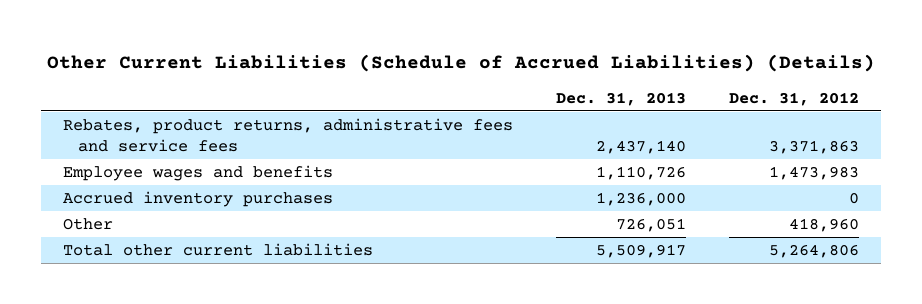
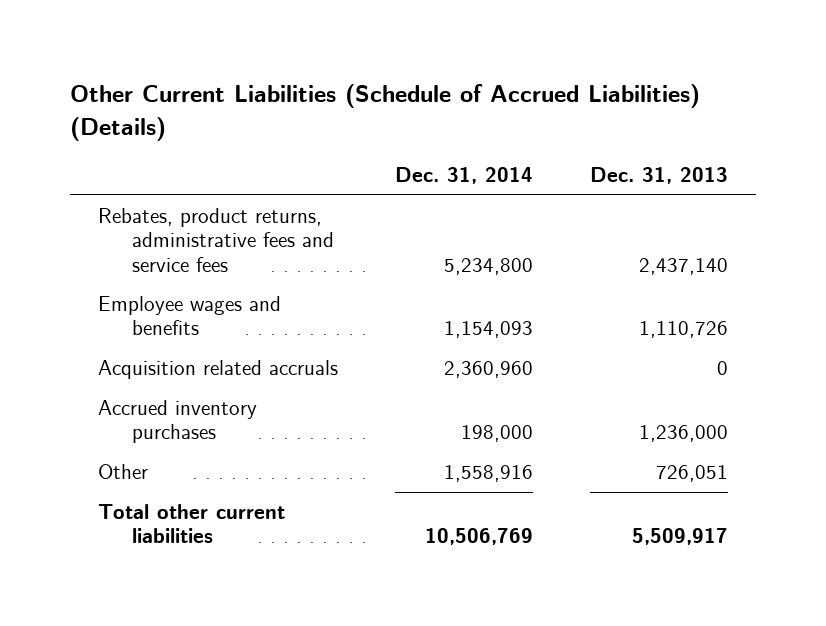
- | Dec. 31, 2013 | Dec. 31, 2012
+ | Dec. 31, 2014 | Dec. 31, 2013
+ Acquisition related accruals | 2,360,960 | 0

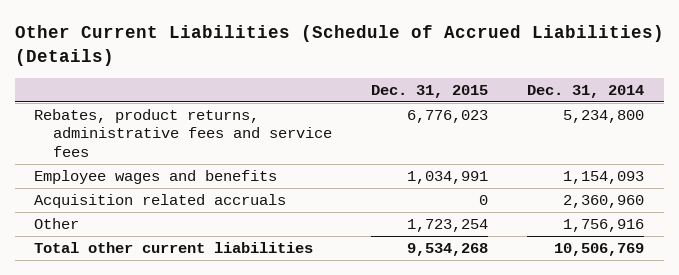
- | Dec. 31, 2014 | Dec. 31, 2013
+ | Dec. 31, 2015 | Dec. 31, 2014
- Accrued inventory purchases | 198,000 | 1,236,000
- Other | 1,558,916 | 726,051
+ Other | 1,723,254 | 1,756,916

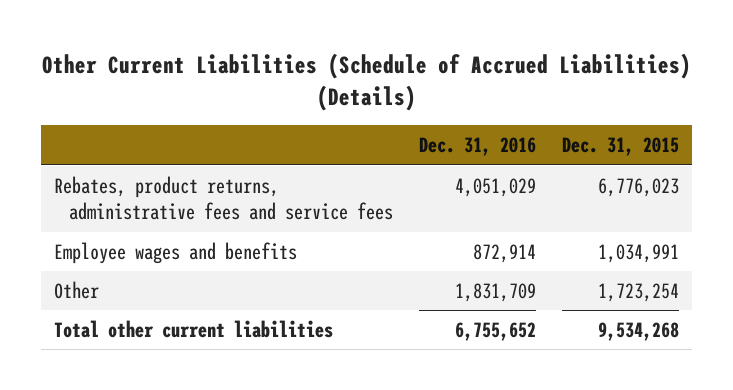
- | Dec. 31, 2015 | Dec. 31, 2014
+ | Dec. 31, 2016 | Dec. 31, 2015
- Acquisition related accruals | 0 | 2,360,960

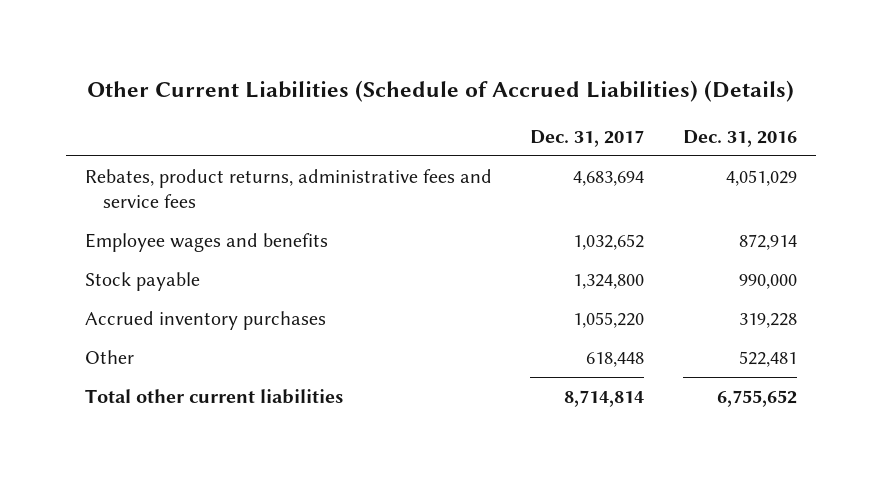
- | Dec. 31, 2016 | Dec. 31, 2015
+ | Dec. 31, 2017 | Dec. 31, 2016
- Other | 1,831,709 | 1,723,254
+ Stock payable | 1,324,800 | 990,000
+ Accrued inventory purchases | 1,055,220 | 319,228
+ Other | 618,448 | 522,481

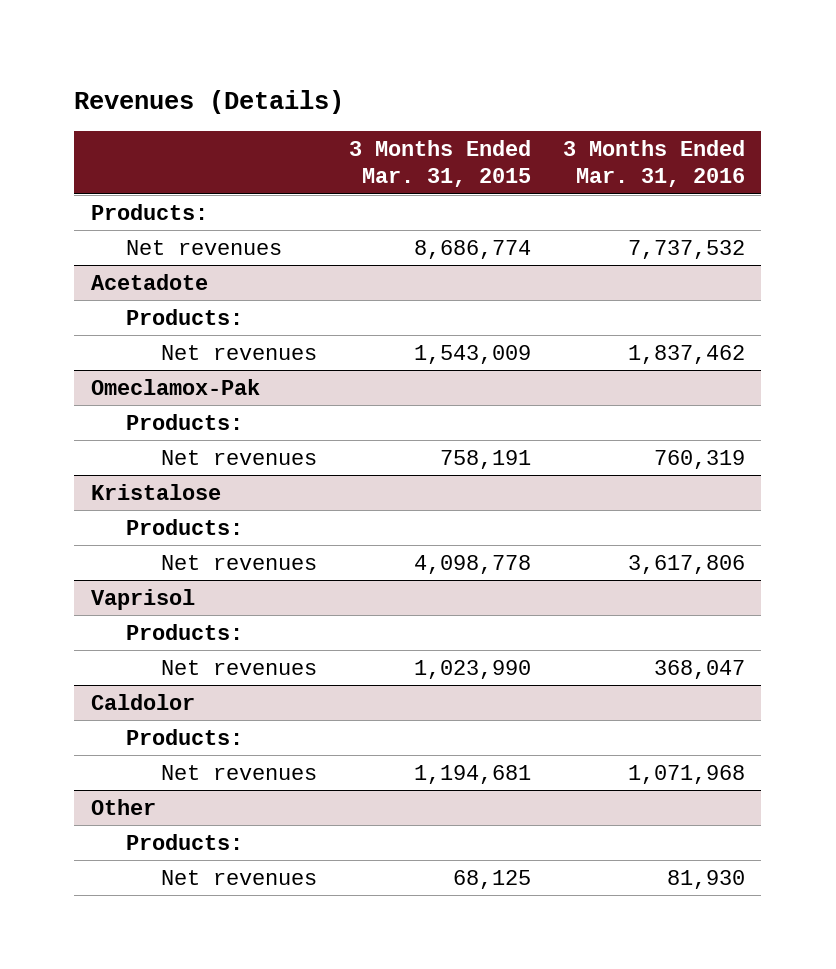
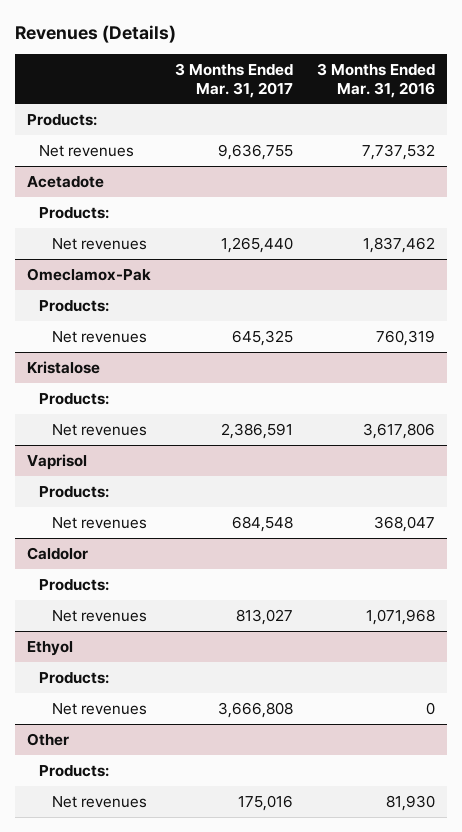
- | 3 Months Ended Mar. 31, 2015 | 3 Months Ended Mar. 31, 2016
+ | 3 Months Ended Mar. 31, 2017 | 3 Months Ended Mar. 31, 2016
+ Ethyol
+ Products:
+ Net revenues | 3,666,808 | 0

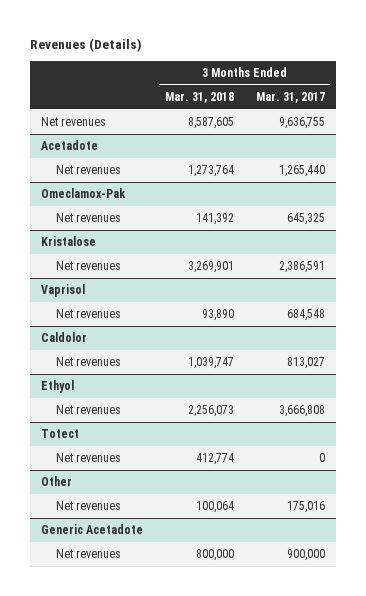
- | 3 Months Ended Mar. 31, 2017 | 3 Months Ended Mar. 31, 2016
+ | 3 Months Ended Mar. 31, 2018 | 3 Months Ended Mar. 31, 2017
- Products:
@ Acetadote
- Products:
@ Omeclamox-Pak
- Products:
@ Kristalose
- Products:
@ Vaprisol
- Products:
@ Caldolor
- Products:
@ Ethyol
- Products:
+ Totect
+ Net revenues | 412,774 | 0
@ Other
- Products:
+ Generic Acetadote
+ Net revenues | 800,000 | 900,000

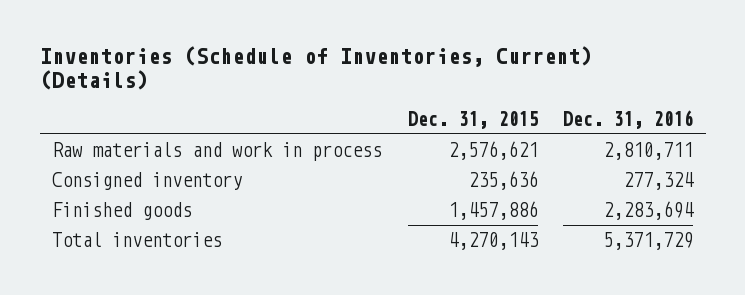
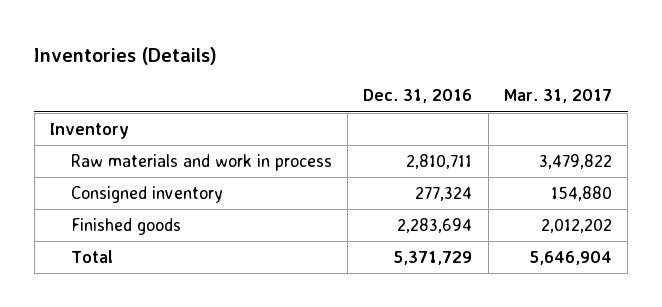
- Inventories (Schedule of Inventories, Current) (Details)
+ Inventories (Details)
- | Dec. 31, 2015 | Dec. 31, 2016
+ | Dec. 31, 2016 | Mar. 31, 2017
+ Inventory
- Total inventories | 4,270,143 | 5,371,729
+ Total | 5,371,729 | 5,646,904

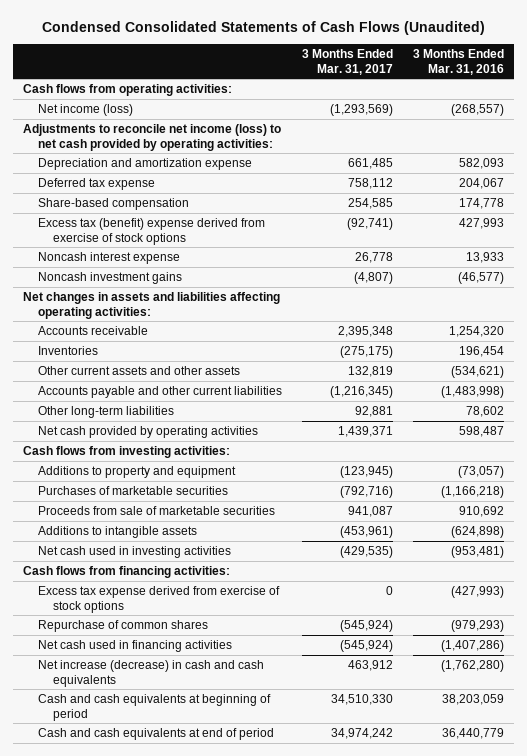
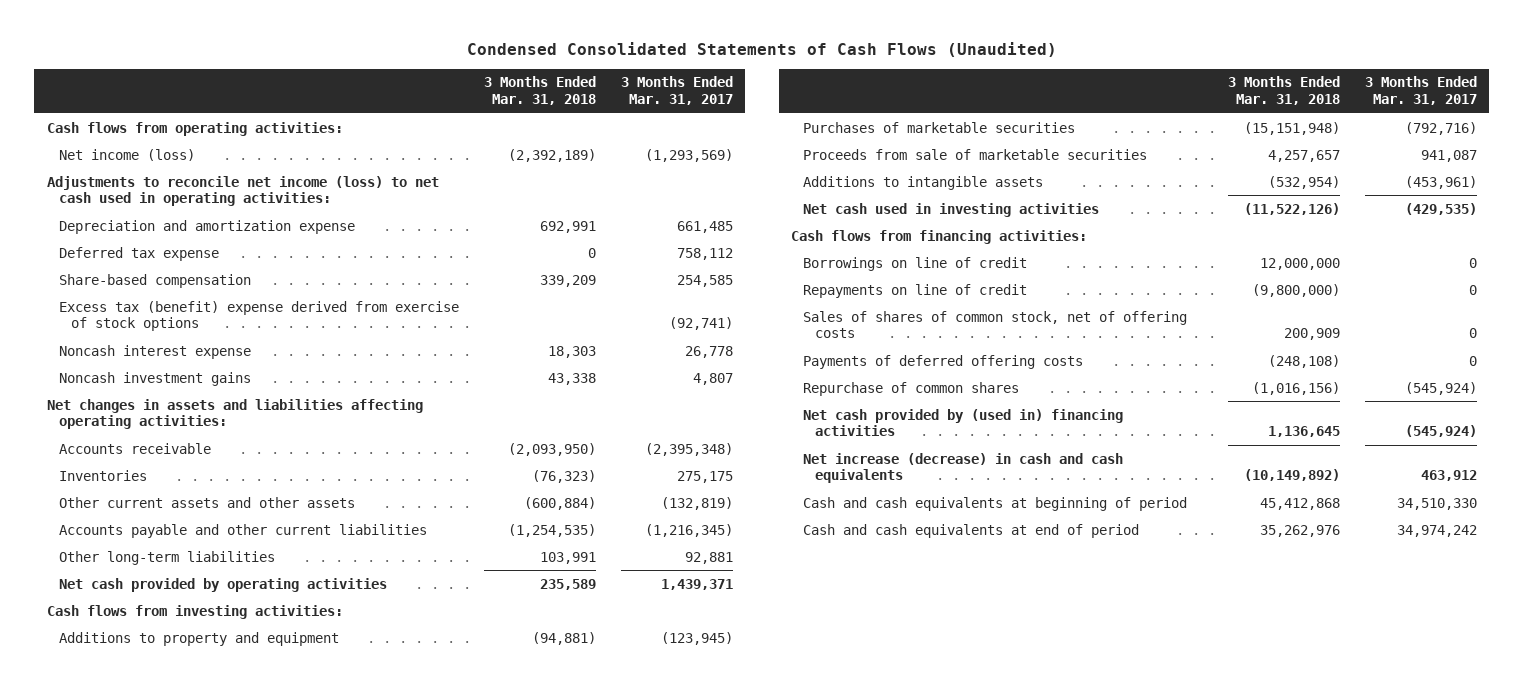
- | 3 Months Ended Mar. 31, 2017 | 3 Months Ended Mar. 31, 2016
+ | 3 Months Ended Mar. 31, 2018 | 3 Months Ended Mar. 31, 2017
- Adjustments to reconcile net income (loss) to net cash provided by operating activities:
+ Adjustments to reconcile net income (loss) to net cash used in operating activities:
- Noncash investment gains | (4,807) | (46,577)
+ Noncash investment gains | 43,338 | 4,807
- Accounts receivable | 2,395,348 | 1,254,320
- Inventories | (275,175) | 196,454
- Other current assets and other assets | 132,819 | (534,621)
+ Accounts receivable | (2,093,950) | (2,395,348)
+ Inventories | (76,323) | 275,175
+ Other current assets and other assets | (600,884) | (132,819)
- Excess tax expense derived from exercise of stock options | 0 | (427,993)
+ Borrowings on line of credit | 12,000,000 | 0
+ Repayments on line of credit | (9,800,000) | 0
+ Sales of shares of common stock, net of offering costs | 200,909 | 0
+ Payments of deferred offering costs | (248,108) | 0
- Net cash used in financing activities | (545,924) | (1,407,286)
+ Net cash provided by (used in) financing activities | 1,136,645 | (545,924)

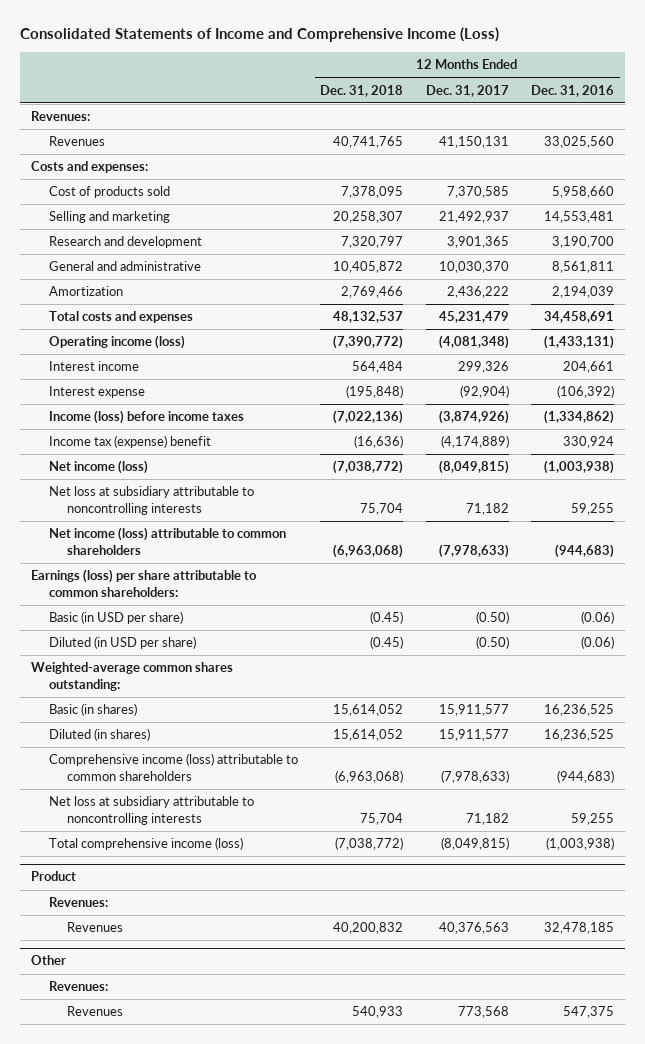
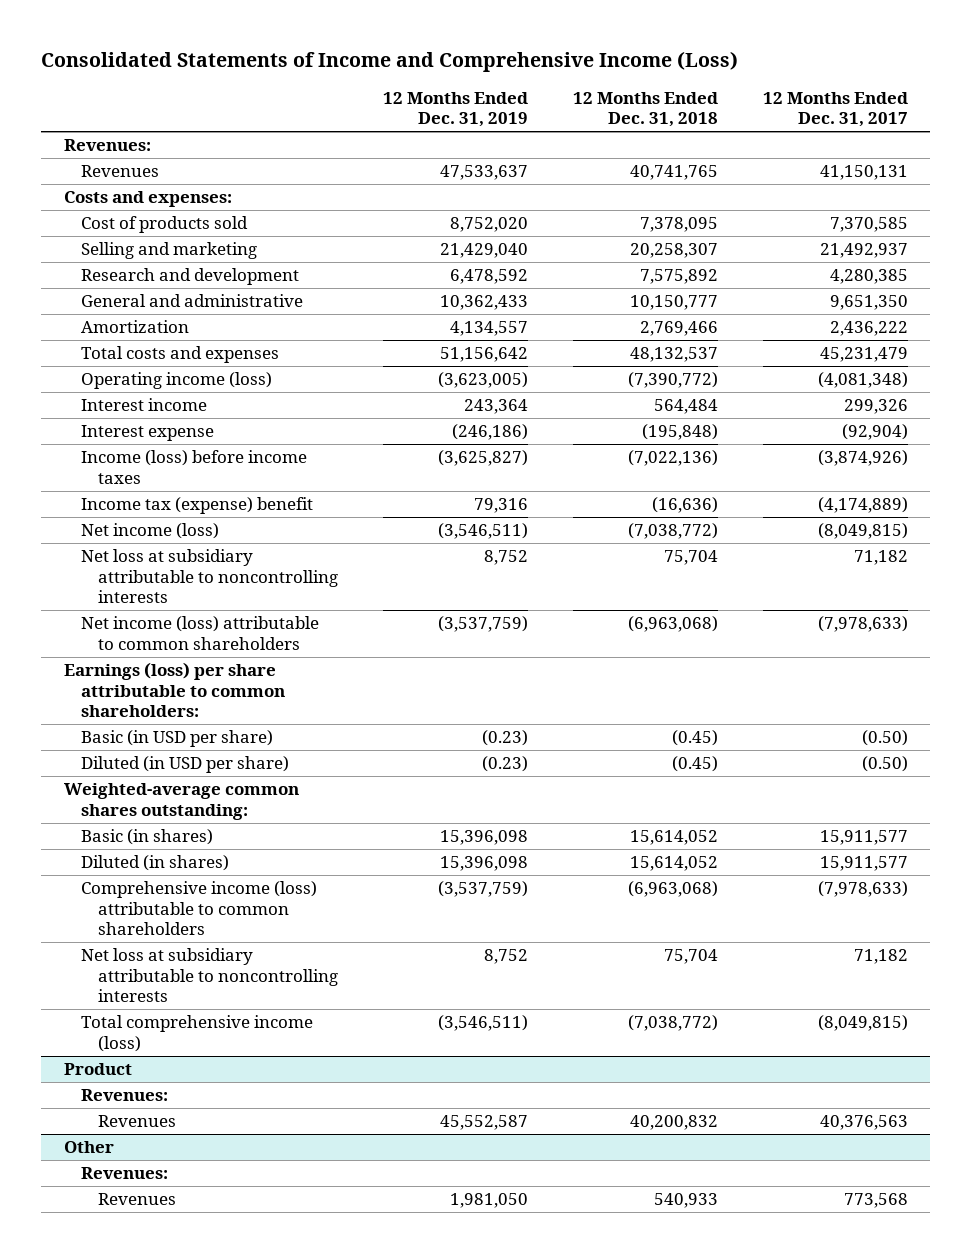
- | 12 Months Ended Dec. 31, 2018 | 12 Months Ended Dec. 31, 2017 | 12 Months Ended Dec. 31, 2016
+ | 12 Months Ended Dec. 31, 2019 | 12 Months Ended Dec. 31, 2018 | 12 Months Ended Dec. 31, 2017
- Research and development | 7,320,797 | 3,901,365 | 3,190,700
- General and administrative | 10,405,872 | 10,030,370 | 8,561,811
+ Research and development | 6,478,592 | 7,575,892 | 4,280,385
+ General and administrative | 10,362,433 | 10,150,777 | 9,651,350

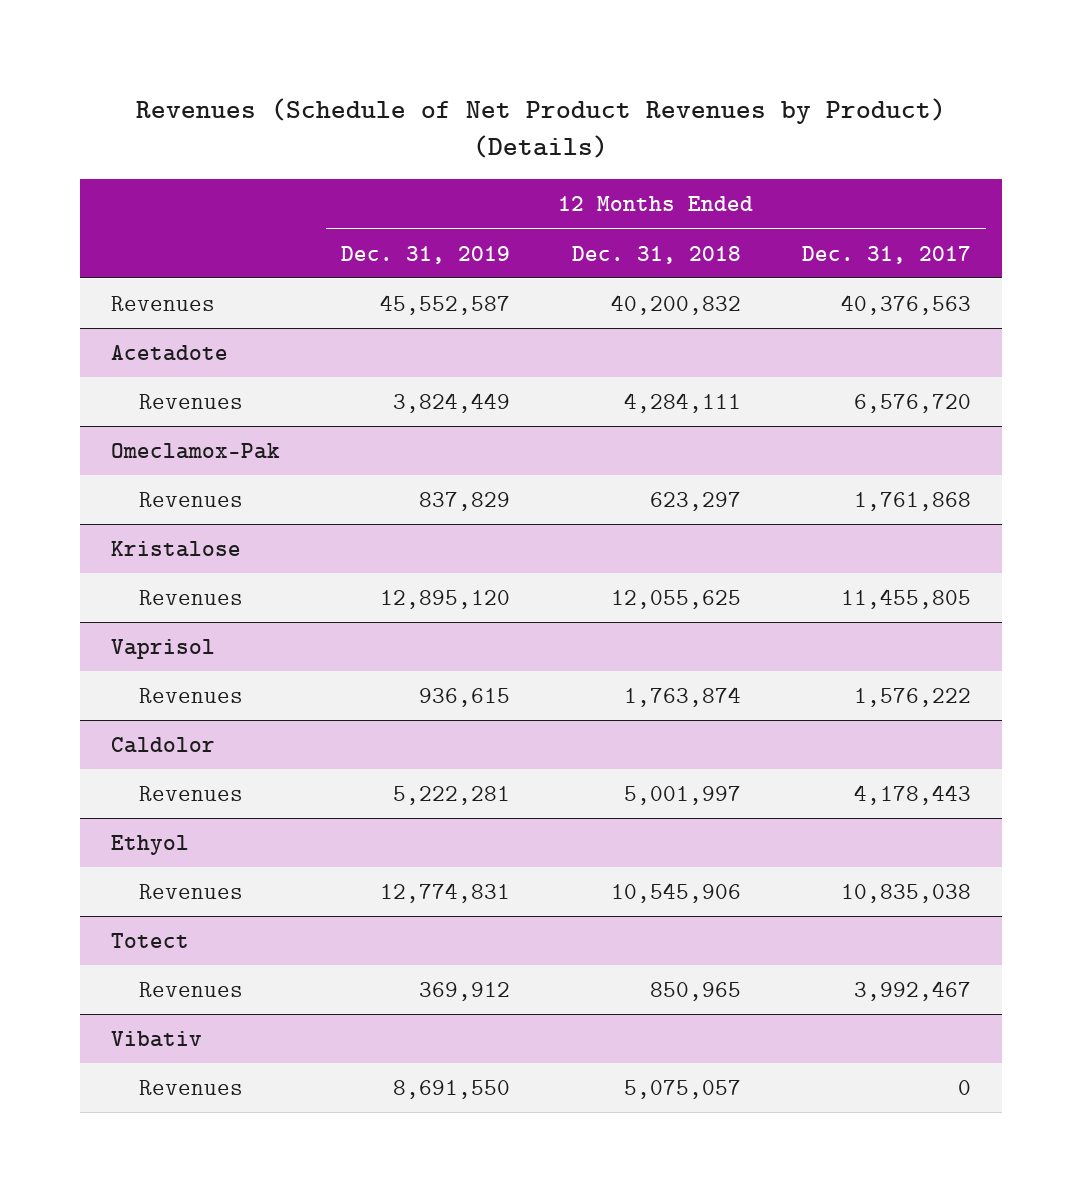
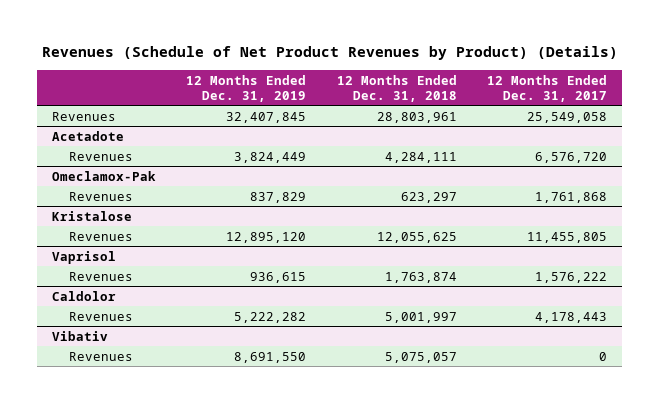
- Revenues | 45,552,587 | 40,200,832 | 40,376,563
+ Revenues | 32,407,845 | 28,803,961 | 25,549,058
@ Caldolor
- Revenues | 5,222,281 | 5,001,997 | 4,178,443
- Ethyol
- Revenues | 12,774,831 | 10,545,906 | 10,835,038
- Totect
- Revenues | 369,912 | 850,965 | 3,992,467
@ Caldolor
+ Revenues | 5,222,282 | 5,001,997 | 4,178,443

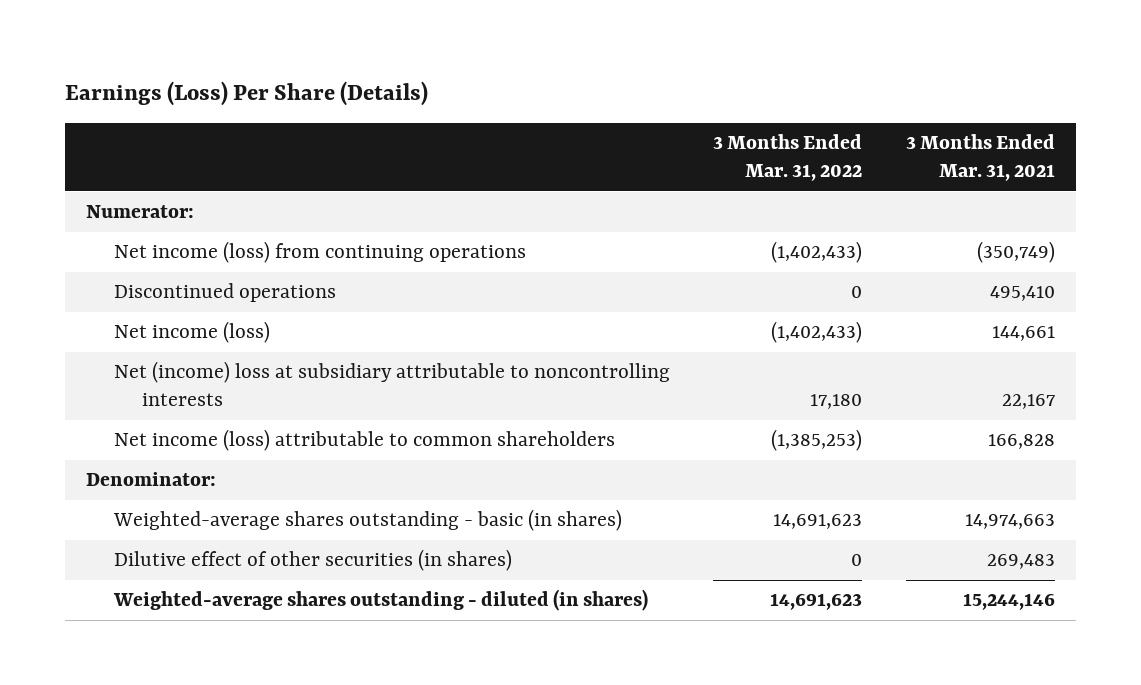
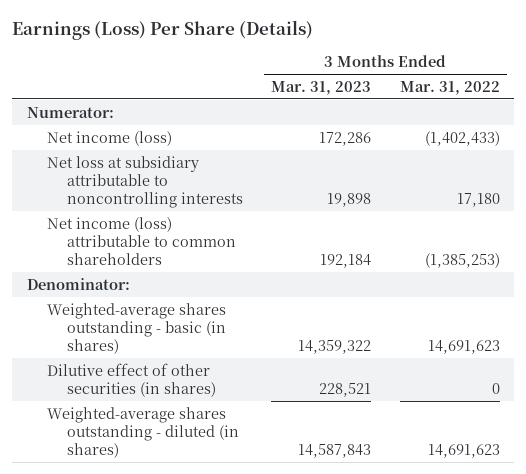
- | 3 Months Ended Mar. 31, 2022 | 3 Months Ended Mar. 31, 2021
+ | 3 Months Ended Mar. 31, 2023 | 3 Months Ended Mar. 31, 2022
- Net income (loss) from continuing operations | (1,402,433) | (350,749)
- Discontinued operations | 0 | 495,410
- Net (income) loss at subsidiary attributable to noncontrolling interests | 17,180 | 22,167
+ Net loss at subsidiary attributable to noncontrolling interests | 19,898 | 17,180

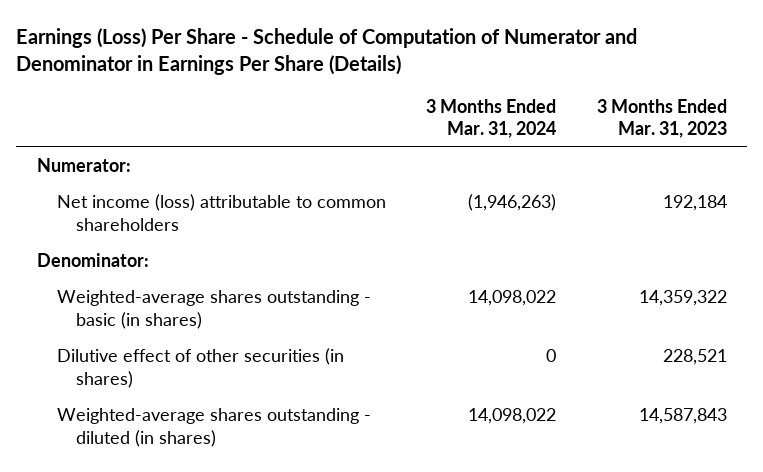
- Earnings (Loss) Per Share (Details)
+ Earnings (Loss) Per Share - Schedule of Computation of Numerator and Denominator in Earnings Per Share (Details)
- | 3 Months Ended Mar. 31, 2023 | 3 Months Ended Mar. 31, 2022
+ | 3 Months Ended Mar. 31, 2024 | 3 Months Ended Mar. 31, 2023
- Net income (loss) | 172,286 | (1,402,433)
- Net loss at subsidiary attributable to noncontrolling interests | 19,898 | 17,180

